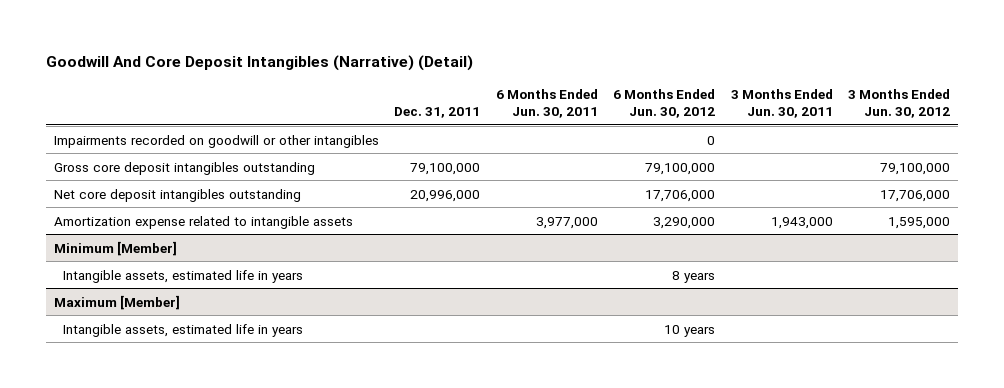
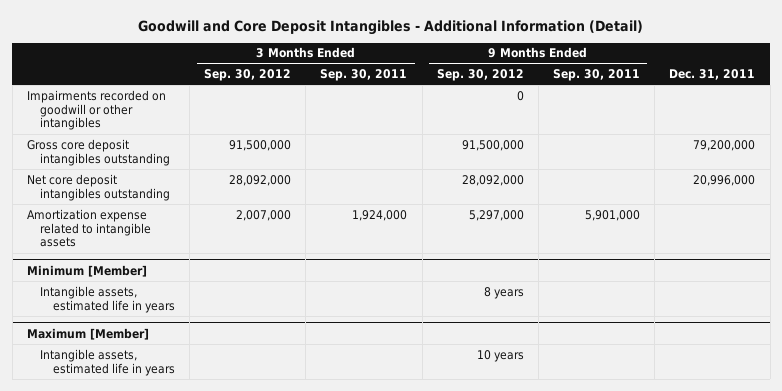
- Goodwill And Core Deposit Intangibles (Narrative) (Detail)
+ Goodwill and Core Deposit Intangibles - Additional Information (Detail)
- | Dec. 31, 2011 | 6 Months Ended Jun. 30, 2011 | 6 Months Ended Jun. 30, 2012 | 3 Months Ended Jun. 30, 2011 | 3 Months Ended Jun. 30, 2012
+ | 3 Months Ended Sep. 30, 2012 | 3 Months Ended Sep. 30, 2011 | 9 Months Ended Sep. 30, 2012 | 9 Months Ended Sep. 30, 2011 | Dec. 31, 2011
- Gross core deposit intangibles outstanding | 79,100,000 | | 79,100,000 | | 79,100,000
+ Gross core deposit intangibles outstanding | 91,500,000 | | 91,500,000 | | 79,200,000

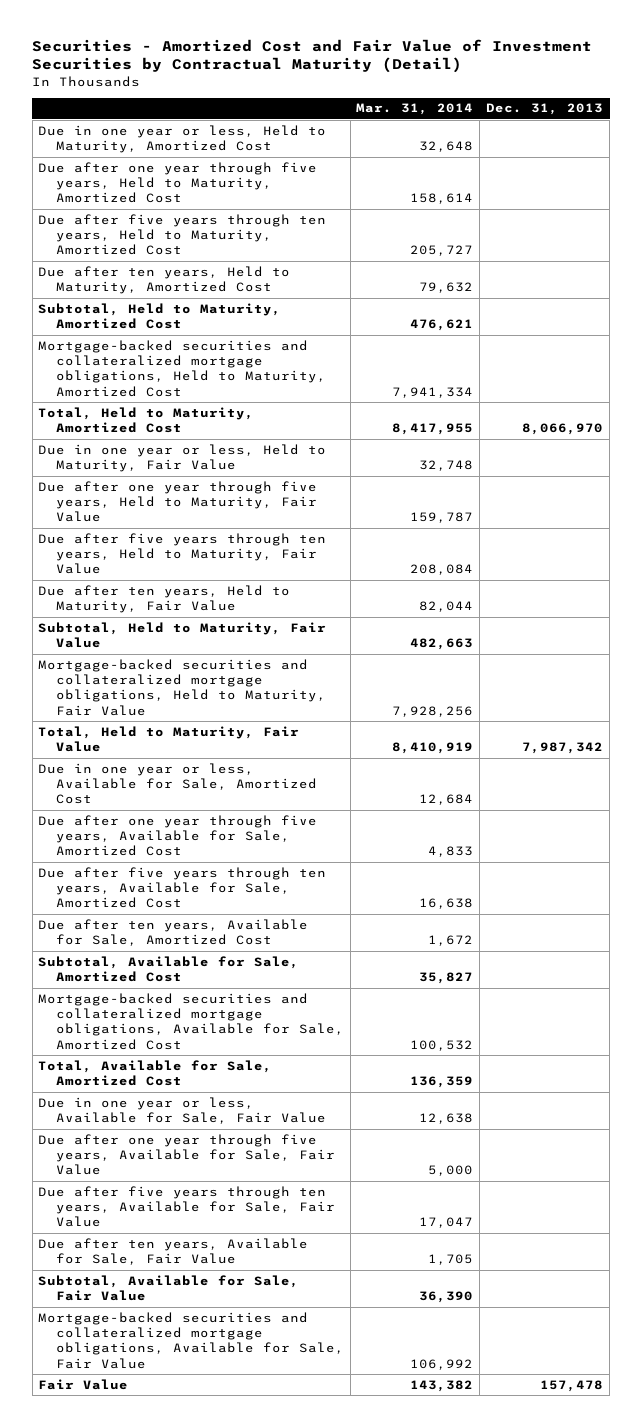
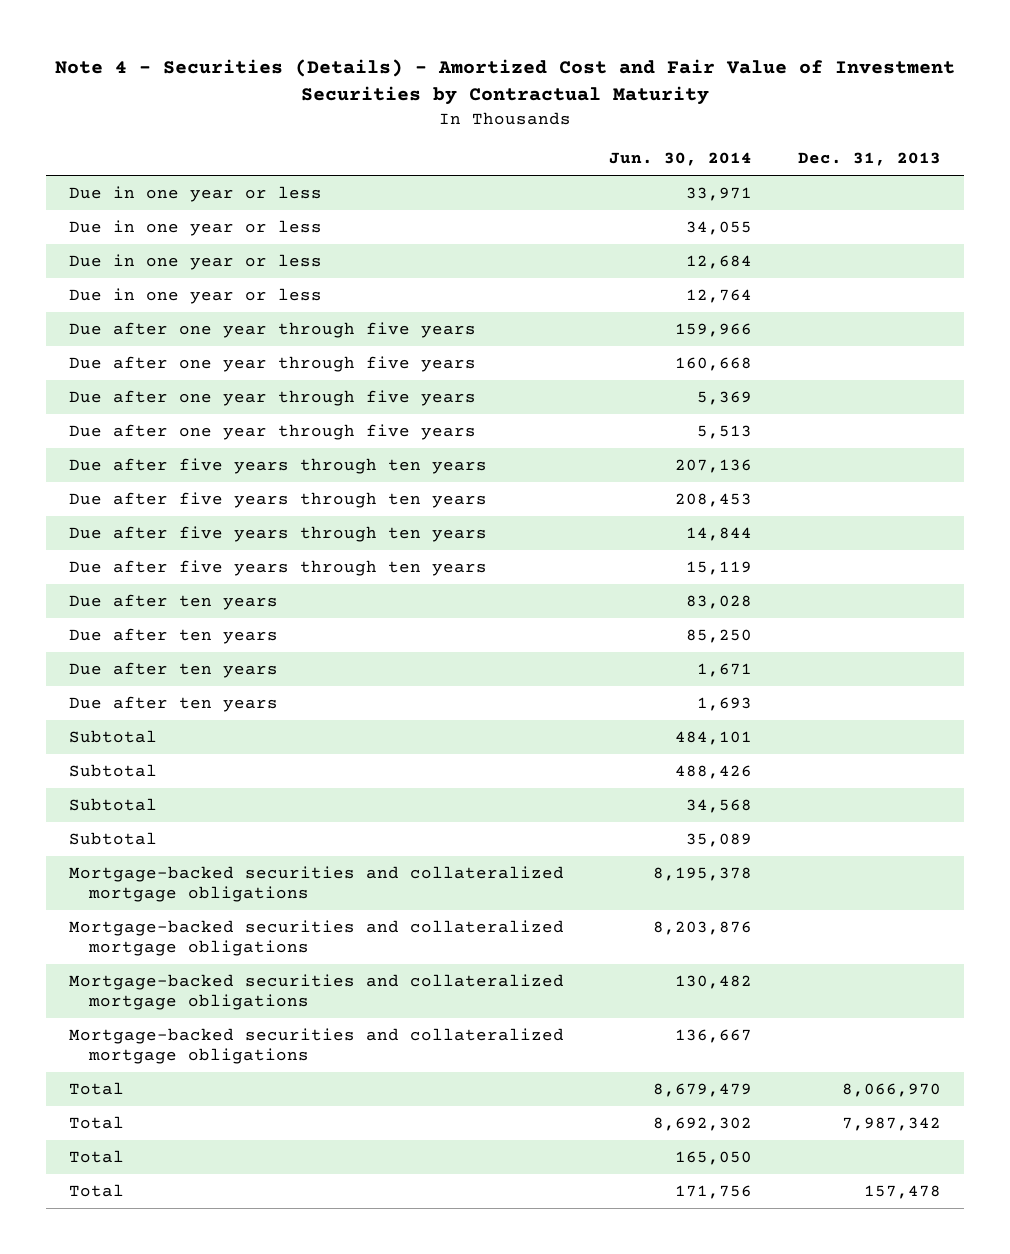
- Securities - Amortized Cost and Fair Value of Investment Securities by Contractual Maturity (Detail)
+ Note 4 - Securities (Details) - Amortized Cost and Fair Value of Investment Securities by Contractual Maturity
- | Mar. 31, 2014 | Dec. 31, 2013
+ | Jun. 30, 2014 | Dec. 31, 2013
- Due in one year or less, Held to Maturity, Amortized Cost | 32,648 |
- Due after one year through five years, Held to Maturity, Amortized Cost | 158,614 |
- Due after five years through ten years, Held to Maturity, Amortized Cost | 205,727 |
- Due after ten years, Held to Maturity, Amortized Cost | 79,632 |
- Subtotal, Held to Maturity, Amortized Cost | 476,621 |
- Mortgage-backed securities and collateralized mortgage obligations, Held to Maturity, Amortized Cost | 7,941,334 |
- Total, Held to Maturity, Amortized Cost | 8,417,955 | 8,066,970
- Due in one year or less, Held to Maturity, Fair Value | 32,748 |
- Due after one year through five years, Held to Maturity, Fair Value | 159,787 |
- Due after five years through ten years, Held to Maturity, Fair Value | 208,084 |
- Due after ten years, Held to Maturity, Fair Value | 82,044 |
- Subtotal, Held to Maturity, Fair Value | 482,663 |
- Mortgage-backed securities and collateralized mortgage obligations, Held to Maturity, Fair Value | 7,928,256 |
- Total, Held to Maturity, Fair Value | 8,410,919 | 7,987,342
- Due in one year or less, Available for Sale, Amortized Cost | 12,684 |
- Due after one year through five years, Available for Sale, Amortized Cost | 4,833 |
- Due after five years through ten years, Available for Sale, Amortized Cost | 16,638 |
- Due after ten years, Available for Sale, Amortized Cost | 1,672 |
- Subtotal, Available for Sale, Amortized Cost | 35,827 |
- Mortgage-backed securities and collateralized mortgage obligations, Available for Sale, Amortized Cost | 100,532 |
- Total, Available for Sale, Amortized Cost | 136,359 |
- Due in one year or less, Available for Sale, Fair Value | 12,638 |
- Due after one year through five years, Available for Sale, Fair Value | 5,000 |
- Due after five years through ten years, Available for Sale, Fair Value | 17,047 |
- Due after ten years, Available for Sale, Fair Value | 1,705 |
- Subtotal, Available for Sale, Fair Value | 36,390 |
- Mortgage-backed securities and collateralized mortgage obligations, Available for Sale, Fair Value | 106,992 |
- Fair Value | 143,382 | 157,478
+ Due in one year or less | 33,971 |
+ Due in one year or less | 34,055 |
+ Due in one year or less | 12,684 |
+ Due in one year or less | 12,764 |
+ Due after one year through five years | 159,966 |
+ Due after one year through five years | 160,668 |
+ Due after one year through five years | 5,369 |
+ Due after one year through five years | 5,513 |
+ Due after five years through ten years | 207,136 |
+ Due after five years through ten years | 208,453 |
+ Due after five years through ten years | 14,844 |
+ Due after five years through ten years | 15,119 |
+ Due after ten years | 83,028 |
+ Due after ten years | 85,250 |
+ Due after ten years | 1,671 |
+ Due after ten years | 1,693 |
+ Subtotal | 484,101 |
+ Subtotal | 488,426 |
+ Subtotal | 34,568 |
+ Subtotal | 35,089 |
+ Mortgage-backed securities and collateralized mortgage obligations | 8,195,378 |
+ Mortgage-backed securities and collateralized mortgage obligations | 8,203,876 |
+ Mortgage-backed securities and collateralized mortgage obligations | 130,482 |
+ Mortgage-backed securities and collateralized mortgage obligations | 136,667 |
+ Total | 8,679,479 | 8,066,970
+ Total | 8,692,302 | 7,987,342
+ Total | 165,050 |
+ Total | 171,756 | 157,478

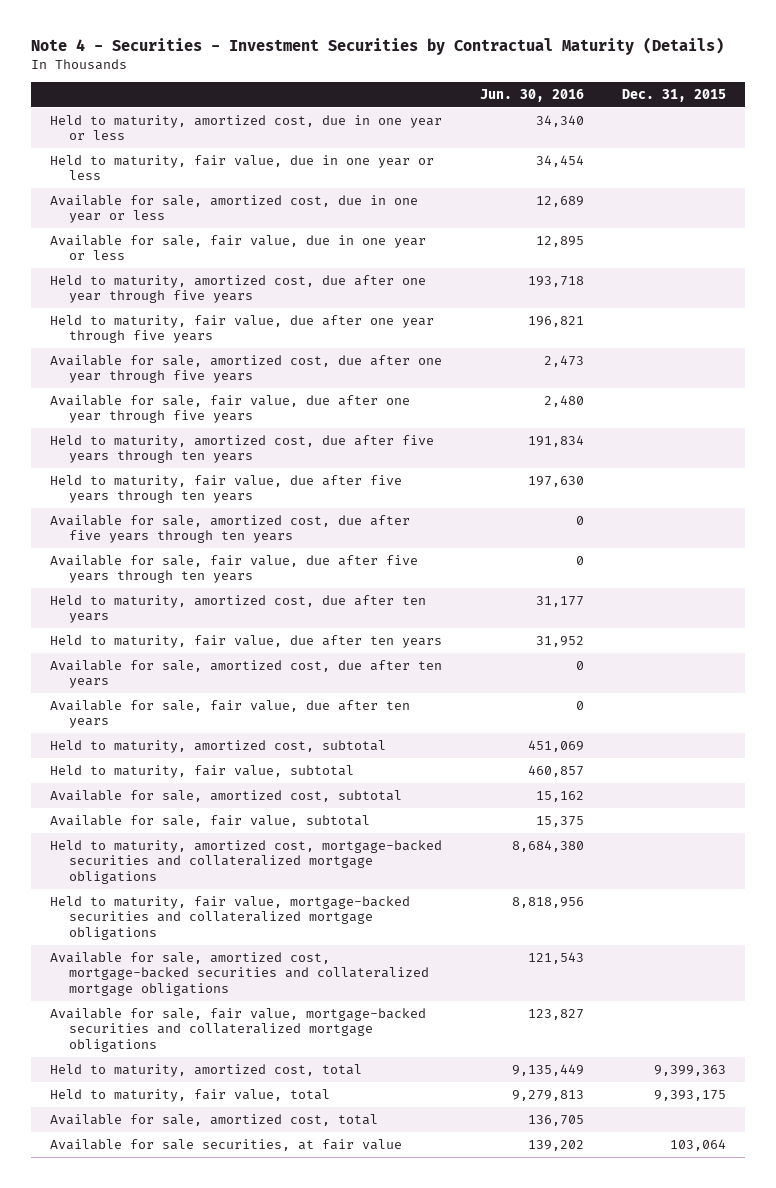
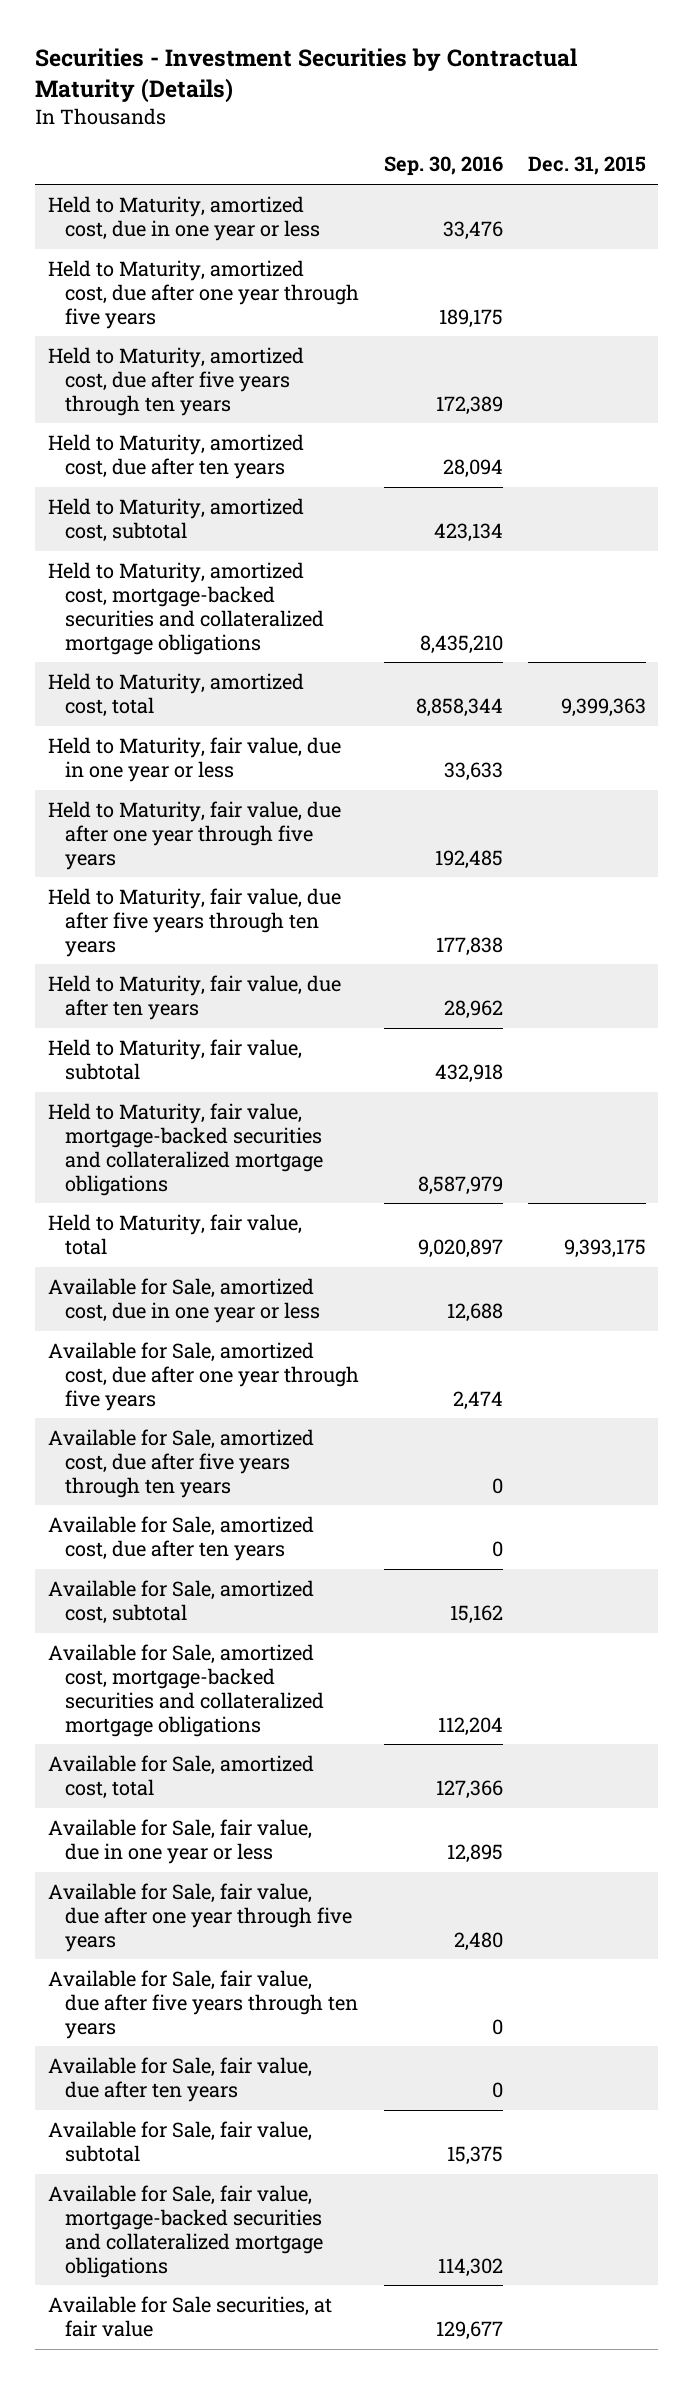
- Note 4 - Securities - Investment Securities by Contractual Maturity (Details)
+ Securities - Investment Securities by Contractual Maturity (Details)
- | Jun. 30, 2016 | Dec. 31, 2015
+ | Sep. 30, 2016 | Dec. 31, 2015
- Held to maturity, amortized cost, due in one year or less | 34,340 |
- Held to maturity, fair value, due in one year or less | 34,454 |
- Available for sale, amortized cost, due in one year or less | 12,689 |
- Available for sale, fair value, due in one year or less | 12,895 |
- Held to maturity, amortized cost, due after one year through five years | 193,718 |
- Held to maturity, fair value, due after one year through five years | 196,821 |
- Available for sale, amortized cost, due after one year through five years | 2,473 |
- Available for sale, fair value, due after one year through five years | 2,480 |
- Held to maturity, amortized cost, due after five years through ten years | 191,834 |
- Held to maturity, fair value, due after five years through ten years | 197,630 |
- Available for sale, amortized cost, due after five years through ten years | 0 |
- Available for sale, fair value, due after five years through ten years | 0 |
- Held to maturity, amortized cost, due after ten years | 31,177 |
- Held to maturity, fair value, due after ten years | 31,952 |
- Available for sale, amortized cost, due after ten years | 0 |
- Available for sale, fair value, due after ten years | 0 |
- Held to maturity, amortized cost, subtotal | 451,069 |
- Held to maturity, fair value, subtotal | 460,857 |
- Available for sale, amortized cost, subtotal | 15,162 |
- Available for sale, fair value, subtotal | 15,375 |
- Held to maturity, amortized cost, mortgage-backed securities and collateralized mortgage obligations | 8,684,380 |
- Held to maturity, fair value, mortgage-backed securities and collateralized mortgage obligations | 8,818,956 |
- Available for sale, amortized cost, mortgage-backed securities and collateralized mortgage obligations | 121,543 |
- Available for sale, fair value, mortgage-backed securities and collateralized mortgage obligations | 123,827 |
- Held to maturity, amortized cost, total | 9,135,449 | 9,399,363
- Held to maturity, fair value, total | 9,279,813 | 9,393,175
- Available for sale, amortized cost, total | 136,705 |
- Available for sale securities, at fair value | 139,202 | 103,064
+ Held to Maturity, amortized cost, due in one year or less | 33,476 |
+ Held to Maturity, amortized cost, due after one year through five years | 189,175 |
+ Held to Maturity, amortized cost, due after five years through ten years | 172,389 |
+ Held to Maturity, amortized cost, due after ten years | 28,094 |
+ Held to Maturity, amortized cost, subtotal | 423,134 |
+ Held to Maturity, amortized cost, mortgage-backed securities and collateralized mortgage obligations | 8,435,210 |
+ Held to Maturity, amortized cost, total | 8,858,344 | 9,399,363
+ Held to Maturity, fair value, due in one year or less | 33,633 |
+ Held to Maturity, fair value, due after one year through five years | 192,485 |
+ Held to Maturity, fair value, due after five years through ten years | 177,838 |
+ Held to Maturity, fair value, due after ten years | 28,962 |
+ Held to Maturity, fair value, subtotal | 432,918 |
+ Held to Maturity, fair value, mortgage-backed securities and collateralized mortgage obligations | 8,587,979 |
+ Held to Maturity, fair value, total | 9,020,897 | 9,393,175
+ Available for Sale, amortized cost, due in one year or less | 12,688 |
+ Available for Sale, amortized cost, due after one year through five years | 2,474 |
+ Available for Sale, amortized cost, due after five years through ten years | 0 |
+ Available for Sale, amortized cost, due after ten years | 0 |
+ Available for Sale, amortized cost, subtotal | 15,162 |
+ Available for Sale, amortized cost, mortgage-backed securities and collateralized mortgage obligations | 112,204 |
+ Available for Sale, amortized cost, total | 127,366 |
+ Available for Sale, fair value, due in one year or less | 12,895 |
+ Available for Sale, fair value, due after one year through five years | 2,480 |
+ Available for Sale, fair value, due after five years through ten years | 0 |
+ Available for Sale, fair value, due after ten years | 0 |
+ Available for Sale, fair value, subtotal | 15,375 |
+ Available for Sale, fair value, mortgage-backed securities and collateralized mortgage obligations | 114,302 |
+ Available for Sale securities, at fair value | 129,677 |

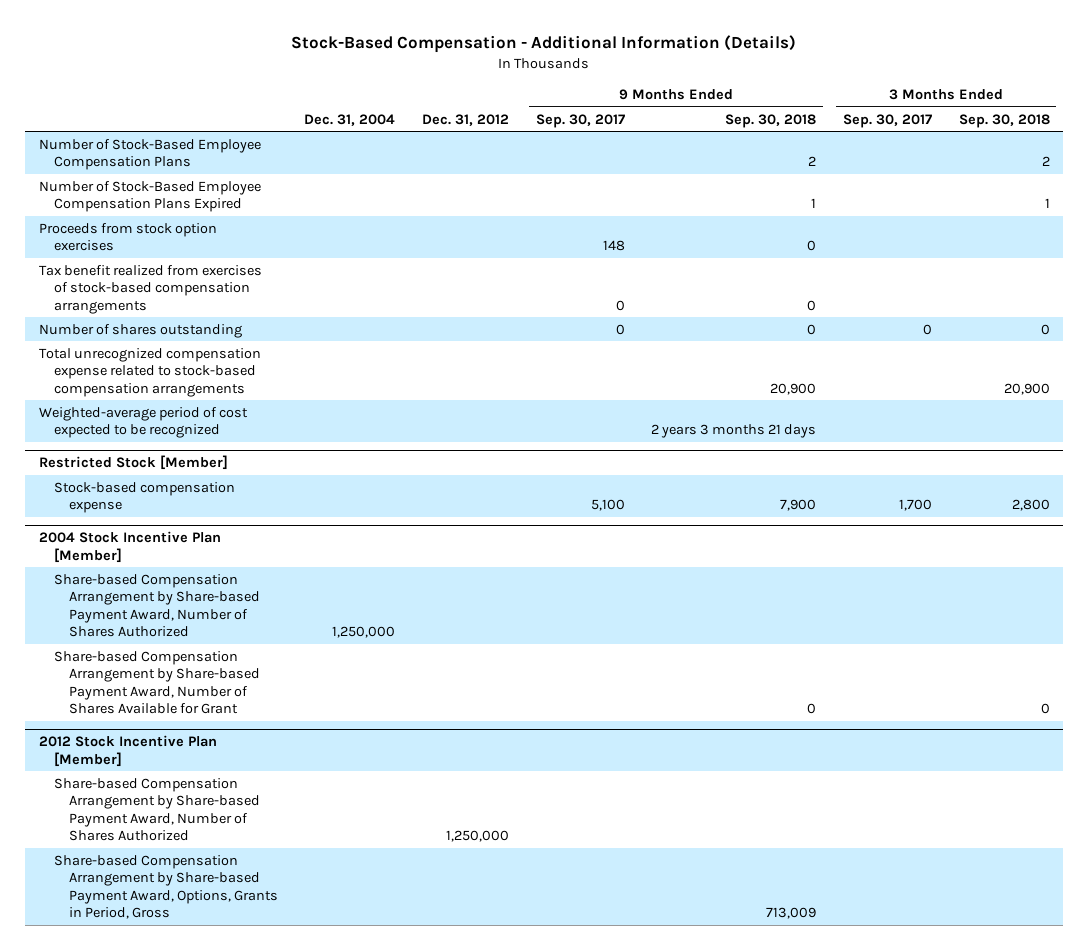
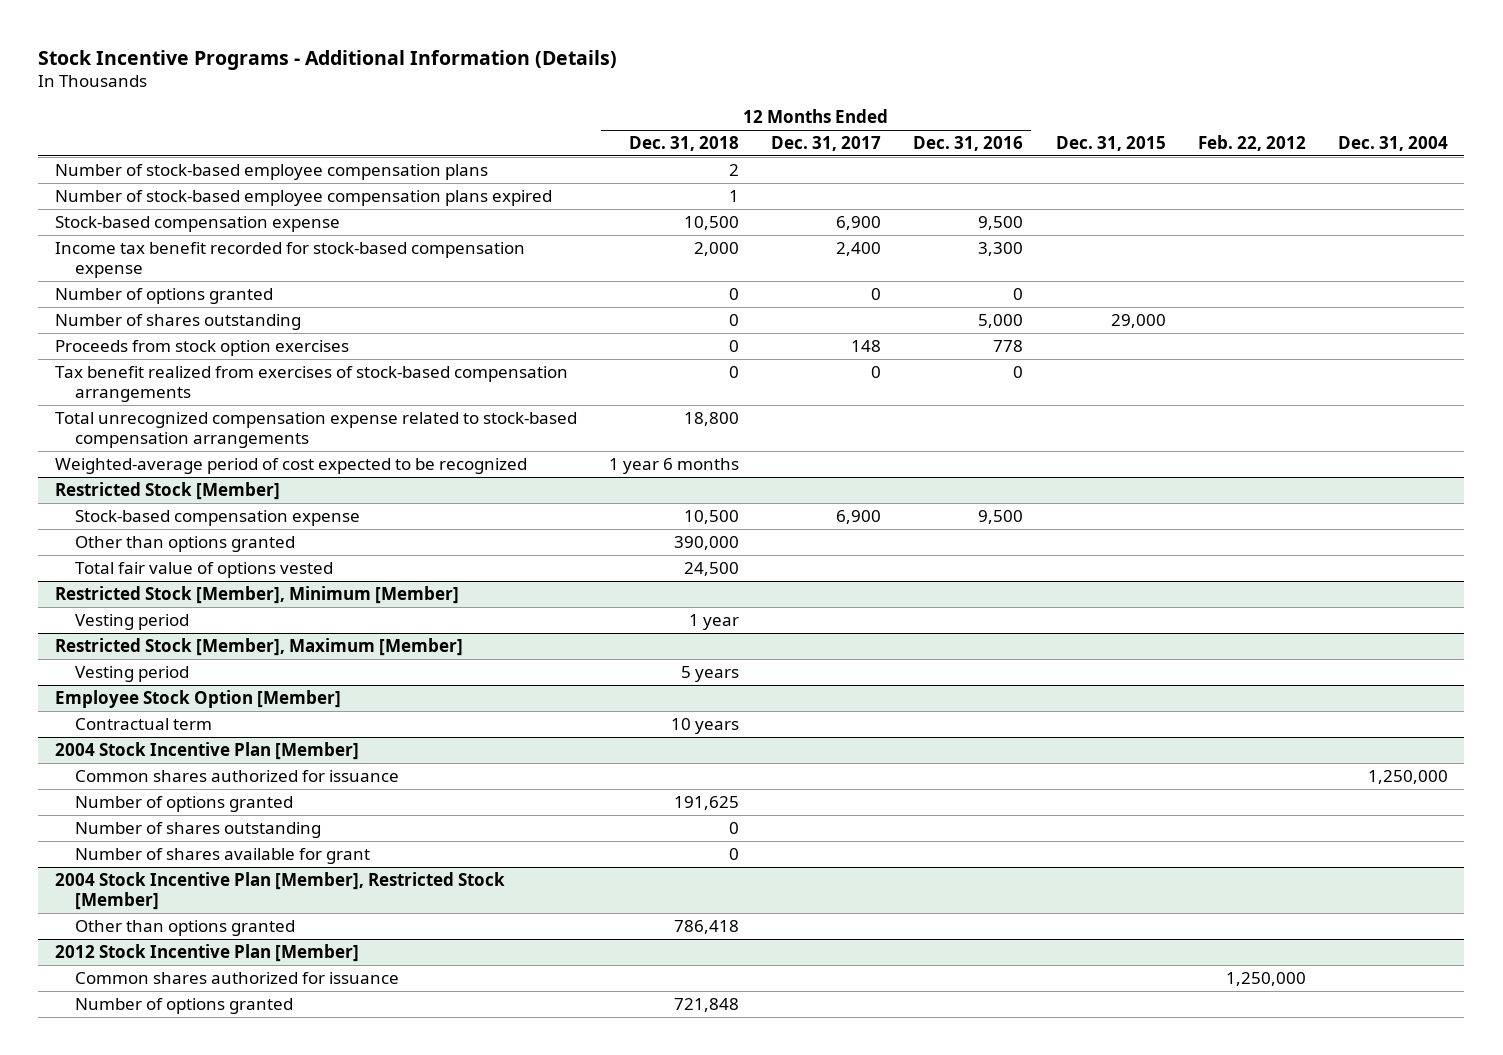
- Stock-Based Compensation - Additional Information (Details)
+ Stock Incentive Programs - Additional Information (Details)
- | Dec. 31, 2004 | Dec. 31, 2012 | 9 Months Ended Sep. 30, 2017 | 9 Months Ended Sep. 30, 2018 | 3 Months Ended Sep. 30, 2017 | 3 Months Ended Sep. 30, 2018
+ | 12 Months Ended Dec. 31, 2018 | 12 Months Ended Dec. 31, 2017 | 12 Months Ended Dec. 31, 2016 | Dec. 31, 2015 | Feb. 22, 2012 | Dec. 31, 2004
- Number of Stock-Based Employee Compensation Plans | | | | 2 | | 2
- Number of Stock-Based Employee Compensation Plans Expired | | | | 1 | | 1
+ Number of stock-based employee compensation plans | 2 | | | | |
+ Number of stock-based employee compensation plans expired | 1 | | | | |
+ Stock-based compensation expense | 10,500 | 6,900 | 9,500 | | |
+ Income tax benefit recorded for stock-based compensation expense | 2,000 | 2,400 | 3,300 | | |
+ Number of options granted | 0 | 0 | 0 | | |
moved up: Number of shares outstanding | 0 | | 5,000 | 29,000 | |
@ Restricted Stock [Member]
+ Other than options granted | 390,000 | | | | |
+ Total fair value of options vested | 24,500 | | | | |
+ Restricted Stock [Member], Minimum [Member]
+ Vesting period | 1 year | | | | |
+ Restricted Stock [Member], Maximum [Member]
+ Vesting period | 5 years | | | | |
+ Employee Stock Option [Member]
+ Contractual term | 10 years | | | | |
@ 2004 Stock Incentive Plan [Member]
- Share-based Compensation Arrangement by Share-based Payment Award, Number of Shares Authorized | 1,250,000 | | | | |
- Share-based Compensation Arrangement by Share-based Payment Award, Number of Shares Available for Grant | | | | 0 | | 0
+ Common shares authorized for issuance | | | | | | 1,250,000
+ Number of options granted | 191,625 | | | | |
+ Number of shares outstanding | 0 | | | | |
+ Number of shares available for grant | 0 | | | | |
+ 2004 Stock Incentive Plan [Member], Restricted Stock [Member]
+ Other than options granted | 786,418 | | | | |
@ 2012 Stock Incentive Plan [Member]
- Share-based Compensation Arrangement by Share-based Payment Award, Number of Shares Authorized | | 1,250,000 | | | |
- Share-based Compensation Arrangement by Share-based Payment Award, Options, Grants in Period, Gross | | | | 713,009 | |
+ Common shares authorized for issuance | | | | | 1,250,000 |
+ Number of options granted | 721,848 | | | | |

